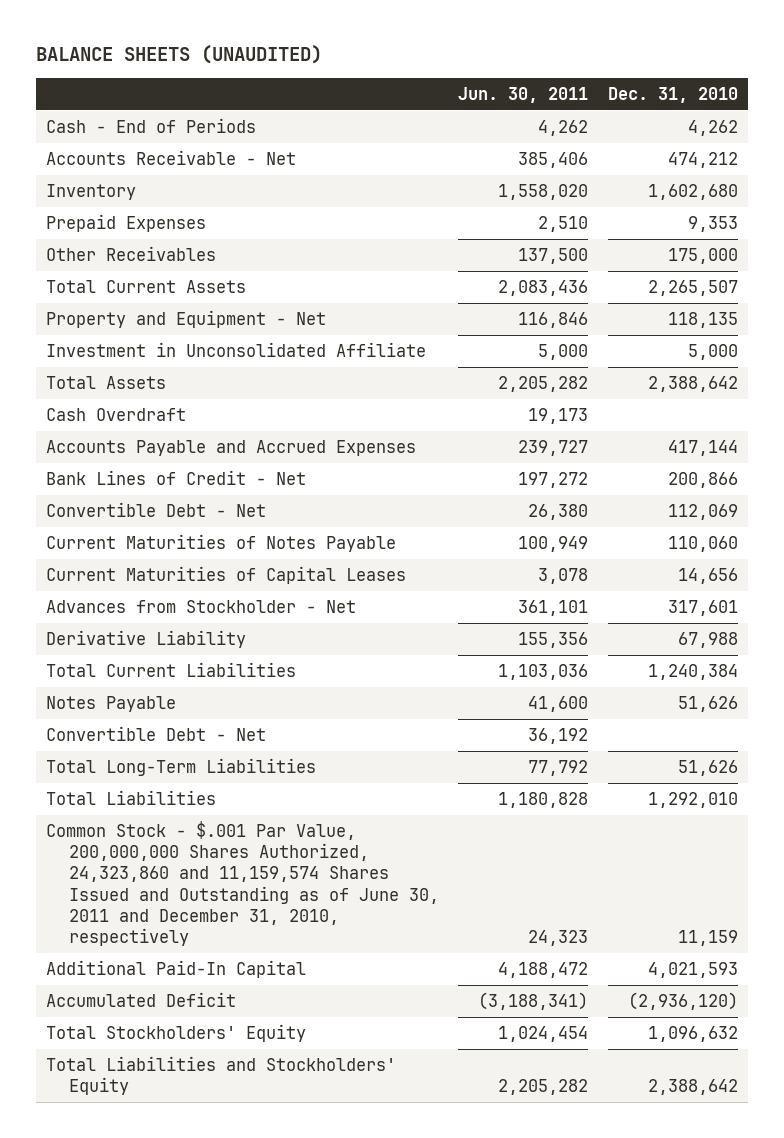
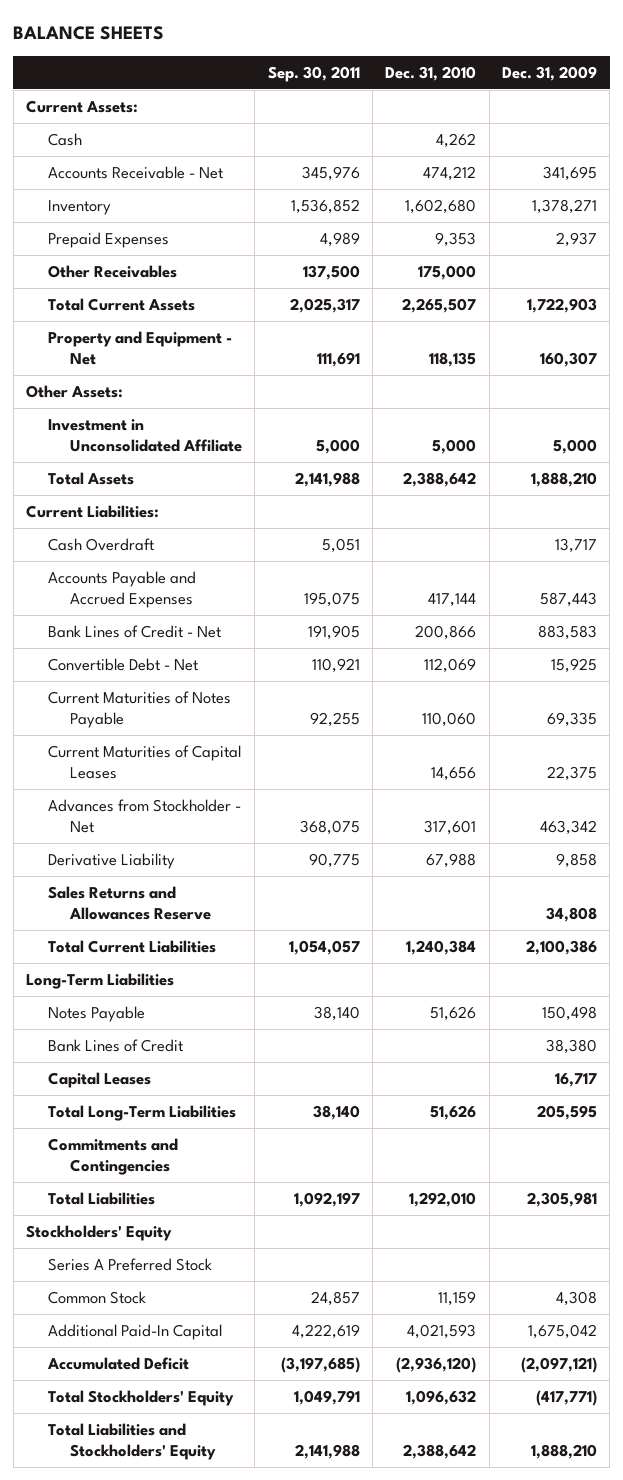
- BALANCE SHEETS (UNAUDITED)
+ BALANCE SHEETS
- | Jun. 30, 2011 | Dec. 31, 2010
+ | Sep. 30, 2011 | Dec. 31, 2010 | Dec. 31, 2009
- Cash - End of Periods | 4,262 | 4,262
+ Current Assets:
+ Cash | | 4,262 |
+ Other Assets:
+ Current Liabilities:
+ Sales Returns and Allowances Reserve | | | 34,808
+ Long-Term Liabilities
- Convertible Debt - Net | 36,192 |
+ Bank Lines of Credit | | | 38,380
+ Capital Leases | | | 16,717
+ Commitments and Contingencies
- Common Stock - $.001 Par Value, 200,000,000 Shares Authorized, 24,323,860 and 11,159,574 Shares Issued and Outstanding as of June 30, 2011 and December 31, 2010, respectively | 24,323 | 11,159
+ Stockholders' Equity
+ Series A Preferred Stock
+ Common Stock | 24,857 | 11,159 | 4,308

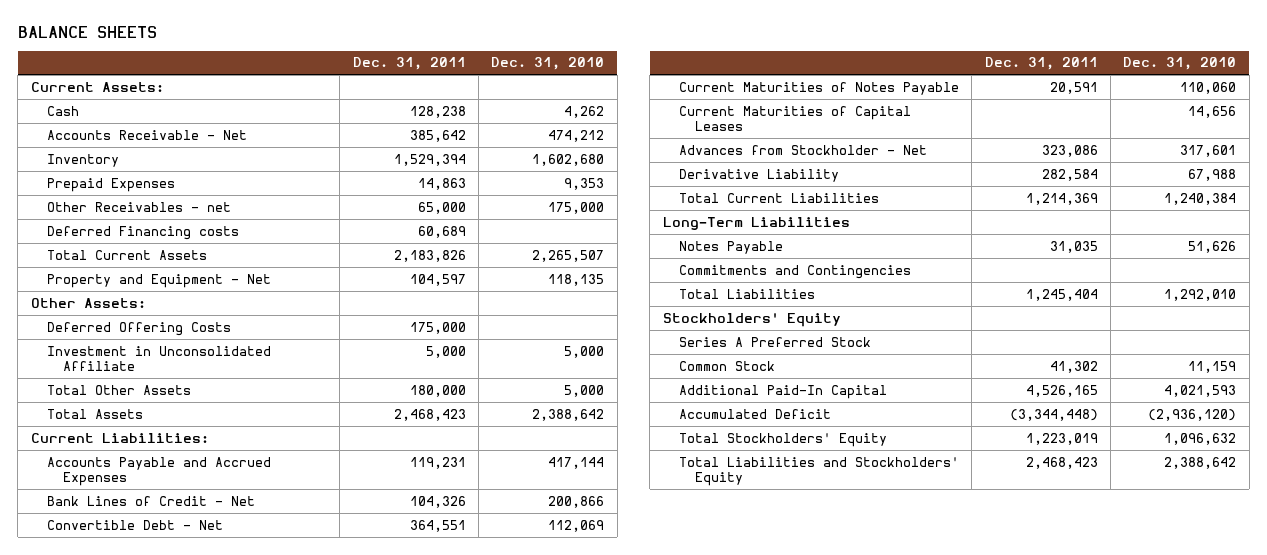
- | Sep. 30, 2011 | Dec. 31, 2010 | Dec. 31, 2009
+ | Dec. 31, 2011 | Dec. 31, 2010
- Other Receivables | 137,500 | 175,000 |
+ Other Receivables - net | 65,000 | 175,000
+ Deferred Financing costs | 60,689 |
+ Deferred Offering Costs | 175,000 |
+ Total Other Assets | 180,000 | 5,000
- Cash Overdraft | 5,051 | | 13,717
- Sales Returns and Allowances Reserve | | | 34,808
- Bank Lines of Credit | | | 38,380
- Capital Leases | | | 16,717
- Total Long-Term Liabilities | 38,140 | 51,626 | 205,595

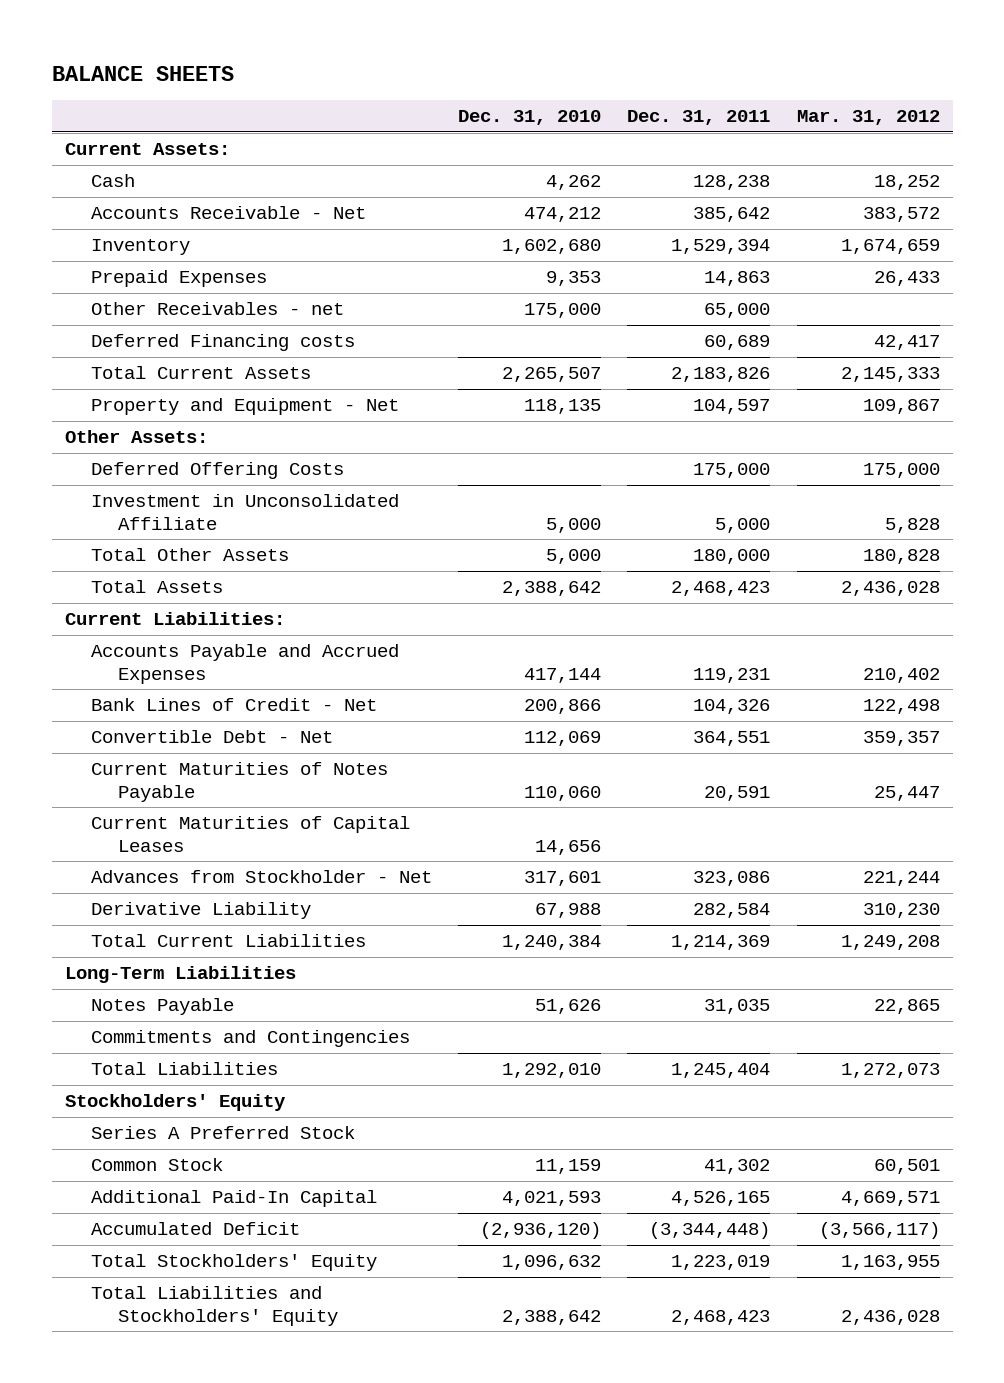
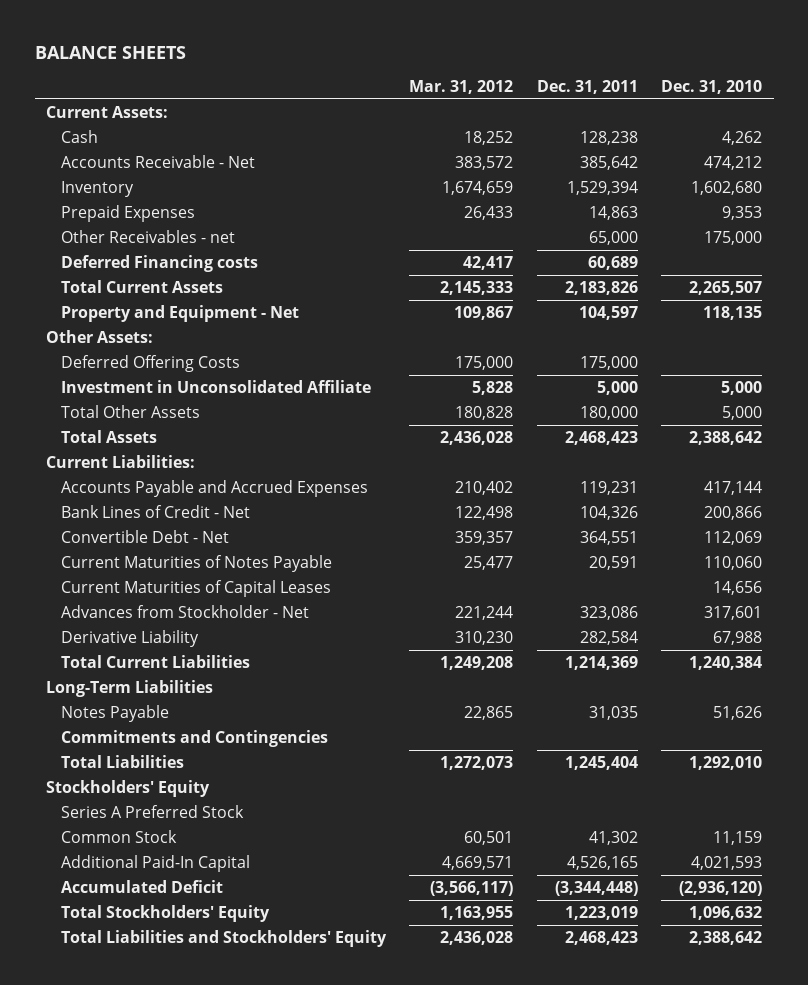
- | Dec. 31, 2010 | Dec. 31, 2011 | Mar. 31, 2012
+ | Mar. 31, 2012 | Dec. 31, 2011 | Dec. 31, 2010
- Current Maturities of Notes Payable | 110,060 | 20,591 | 25,447
+ Current Maturities of Notes Payable | 25,477 | 20,591 | 110,060

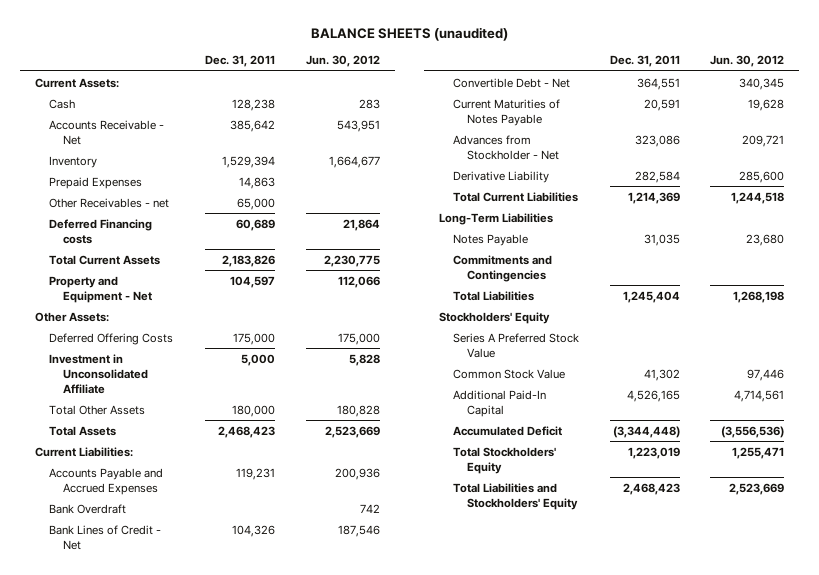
- BALANCE SHEETS
+ BALANCE SHEETS (unaudited)
- | Mar. 31, 2012 | Dec. 31, 2011 | Dec. 31, 2010
+ | Dec. 31, 2011 | Jun. 30, 2012
+ Bank Overdraft | | 742
- Current Maturities of Capital Leases | | | 14,656
- Series A Preferred Stock
- Common Stock | 60,501 | 41,302 | 11,159
+ Series A Preferred Stock Value
+ Common Stock Value | 41,302 | 97,446

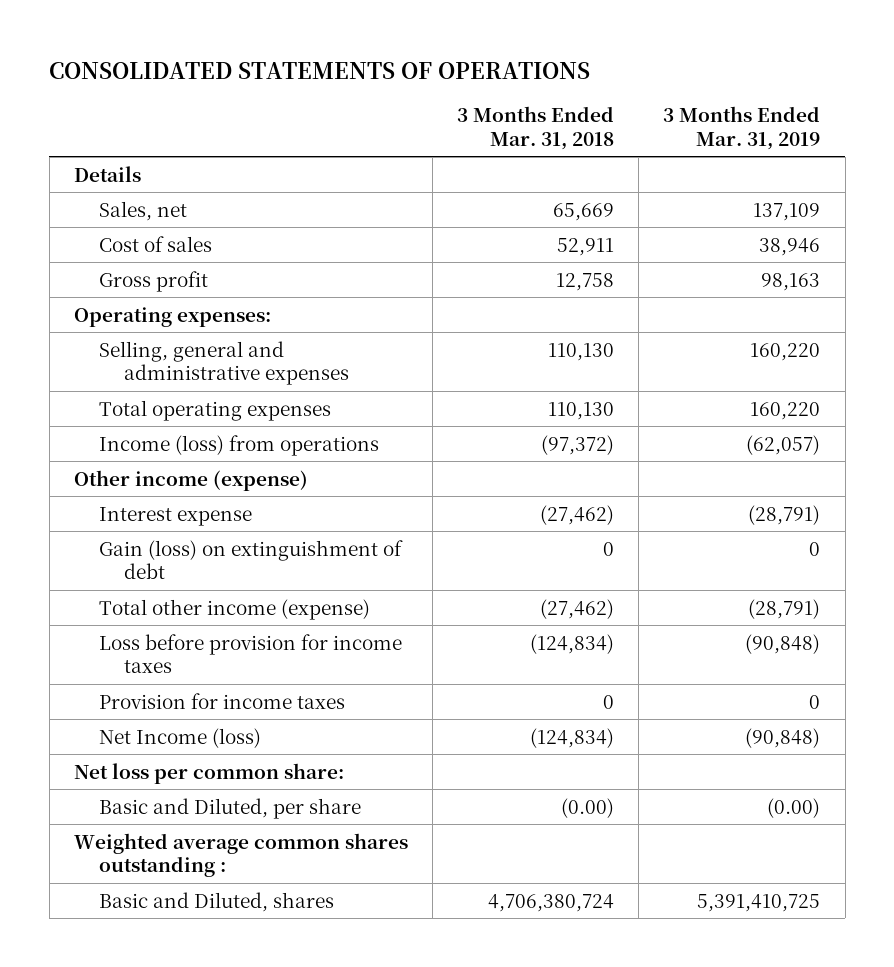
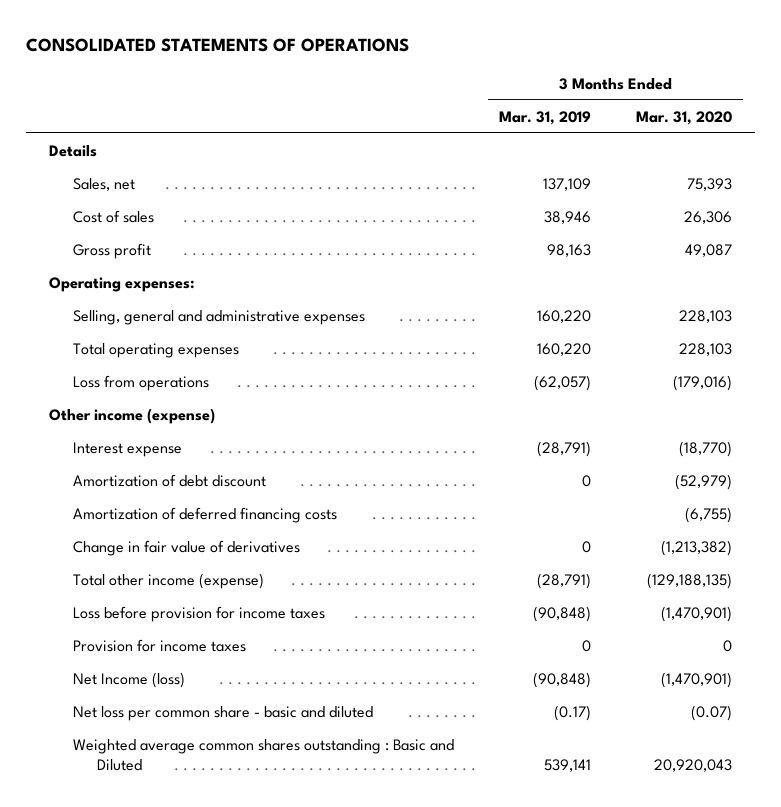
- | 3 Months Ended Mar. 31, 2018 | 3 Months Ended Mar. 31, 2019
+ | 3 Months Ended Mar. 31, 2019 | 3 Months Ended Mar. 31, 2020
- Income (loss) from operations | (97,372) | (62,057)
+ Loss from operations | (62,057) | (179,016)
- Gain (loss) on extinguishment of debt | 0 | 0
+ Amortization of debt discount | 0 | (52,979)
+ Amortization of deferred financing costs | | (6,755)
+ Change in fair value of derivatives | 0 | (1,213,382)
- Net loss per common share:
- Basic and Diluted, per share | (0.00) | (0.00)
- Weighted average common shares outstanding :
- Basic and Diluted, shares | 4,706,380,724 | 5,391,410,725
+ Net loss per common share - basic and diluted | (0.17) | (0.07)
+ Weighted average common shares outstanding : Basic and Diluted | 539,141 | 20,920,043

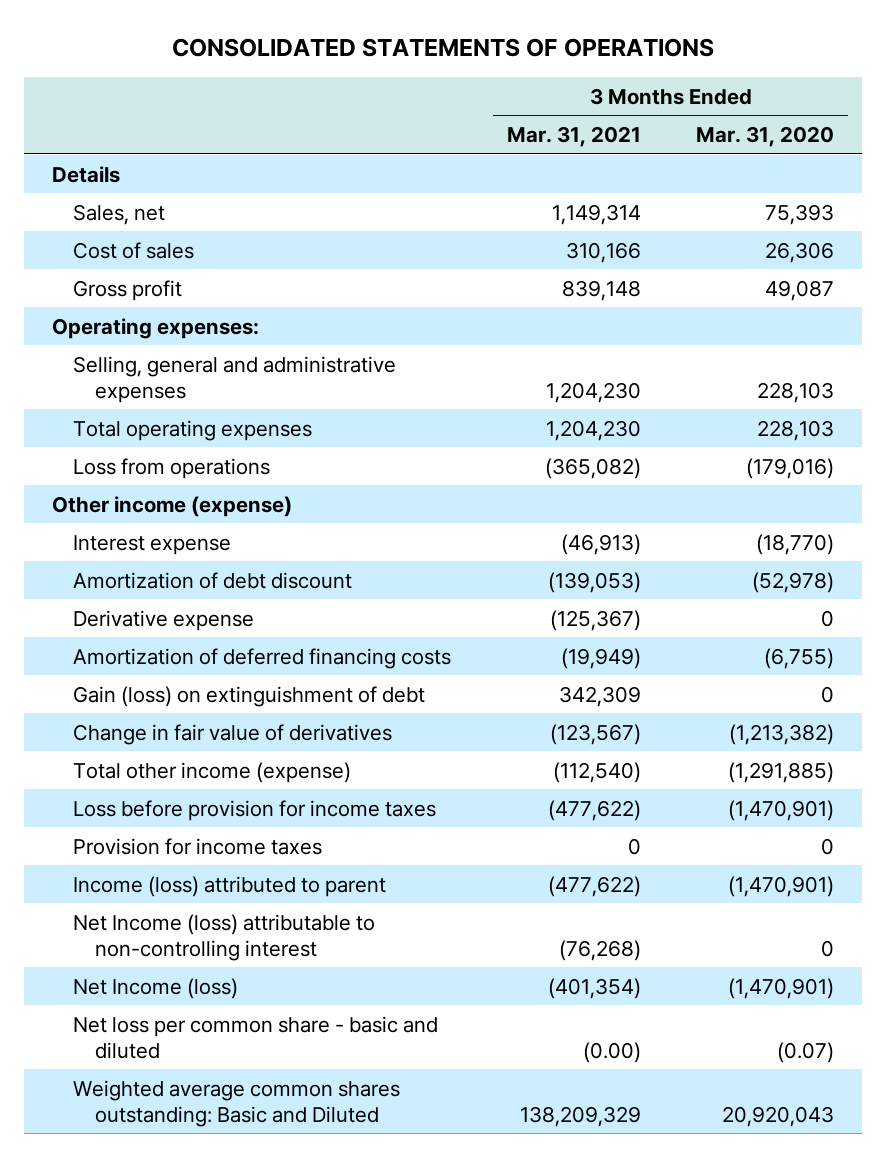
- | 3 Months Ended Mar. 31, 2019 | 3 Months Ended Mar. 31, 2020
+ | 3 Months Ended Mar. 31, 2021 | 3 Months Ended Mar. 31, 2020
- Amortization of debt discount | 0 | (52,979)
+ Amortization of debt discount | (139,053) | (52,978)
+ Derivative expense | (125,367) | 0
+ Gain (loss) on extinguishment of debt | 342,309 | 0
- Total other income (expense) | (28,791) | (129,188,135)
+ Total other income (expense) | (112,540) | (1,291,885)
+ Income (loss) attributed to parent | (477,622) | (1,470,901)
+ Net Income (loss) attributable to non-controlling interest | (76,268) | 0
- Weighted average common shares outstanding : Basic and Diluted | 539,141 | 20,920,043
+ Weighted average common shares outstanding: Basic and Diluted | 138,209,329 | 20,920,043

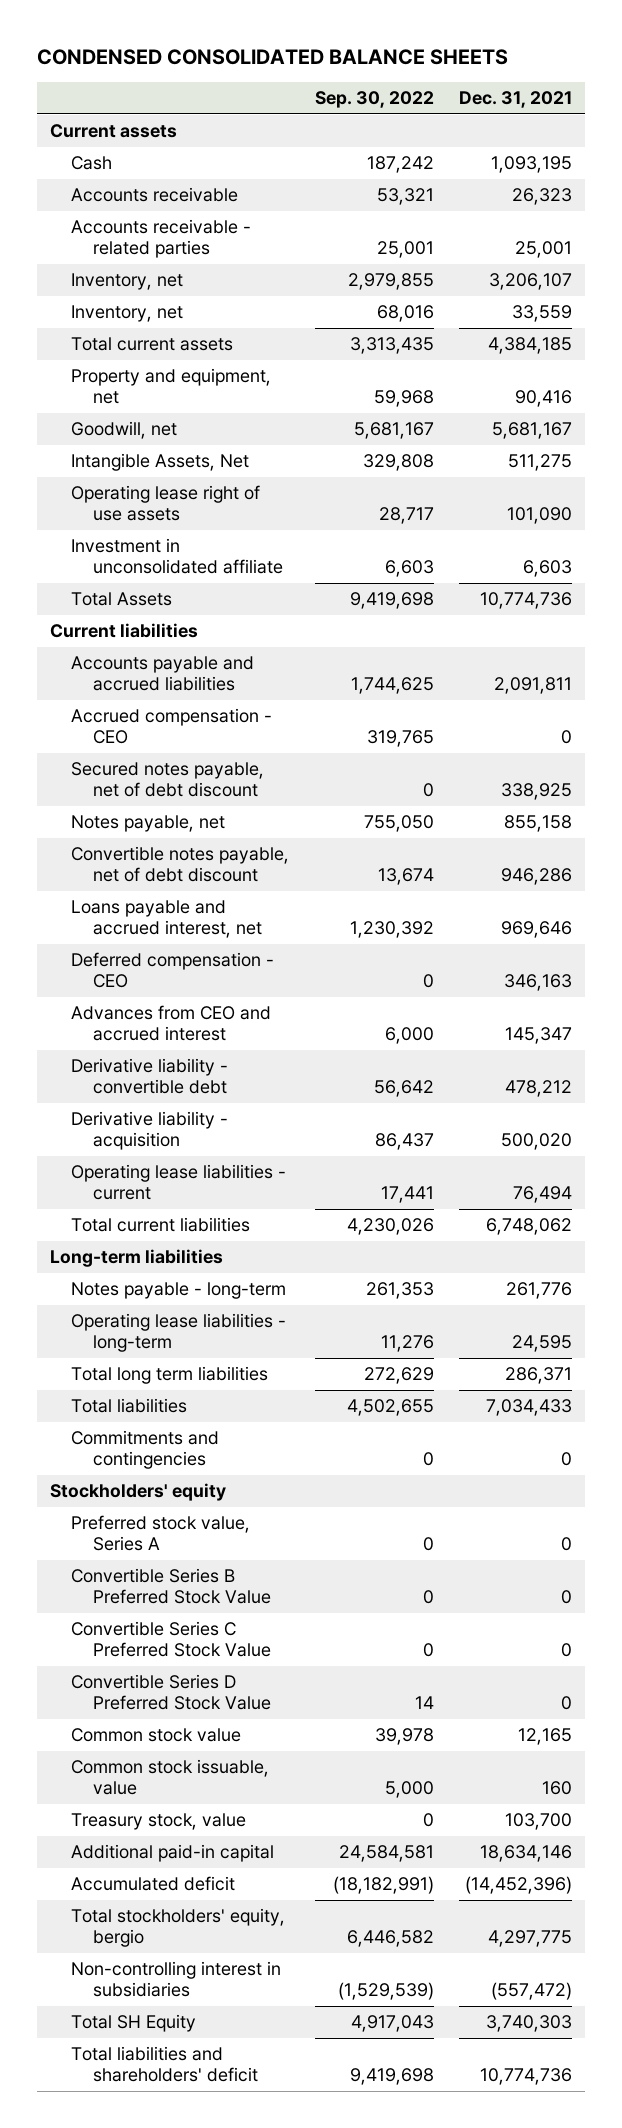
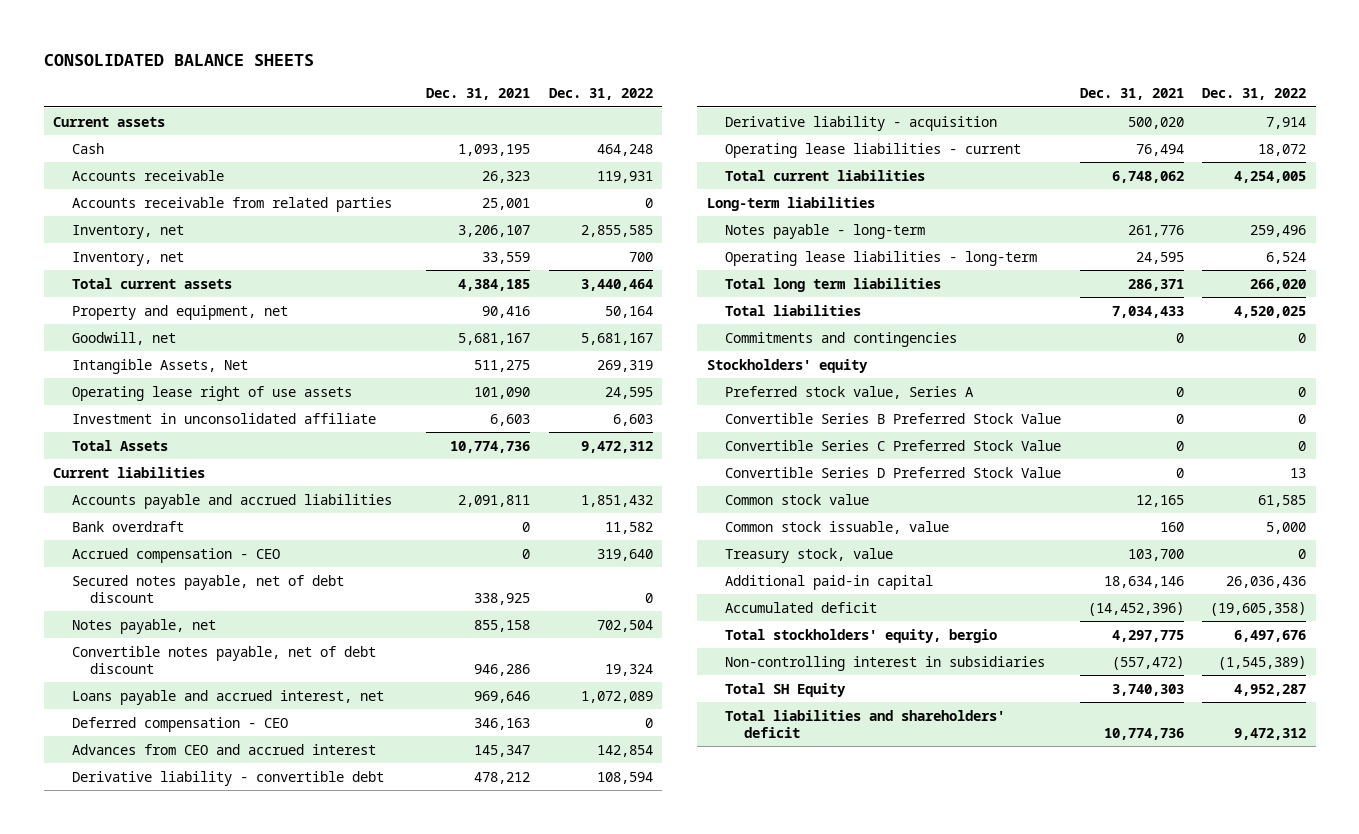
- CONDENSED CONSOLIDATED BALANCE SHEETS
+ CONSOLIDATED BALANCE SHEETS
- | Sep. 30, 2022 | Dec. 31, 2021
+ | Dec. 31, 2021 | Dec. 31, 2022
- Accounts receivable - related parties | 25,001 | 25,001
+ Accounts receivable from related parties | 25,001 | 0
+ Bank overdraft | 0 | 11,582

